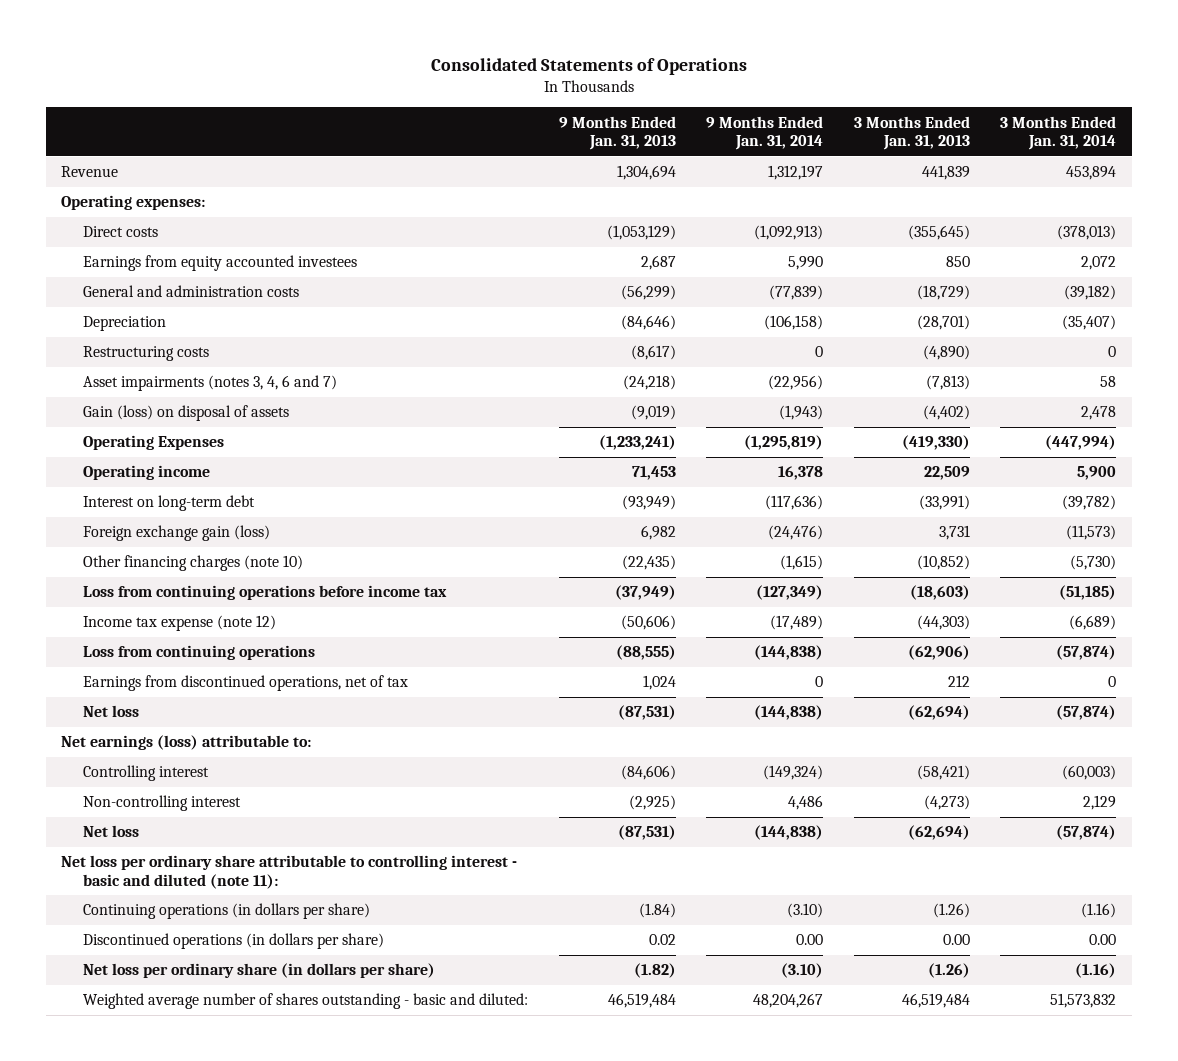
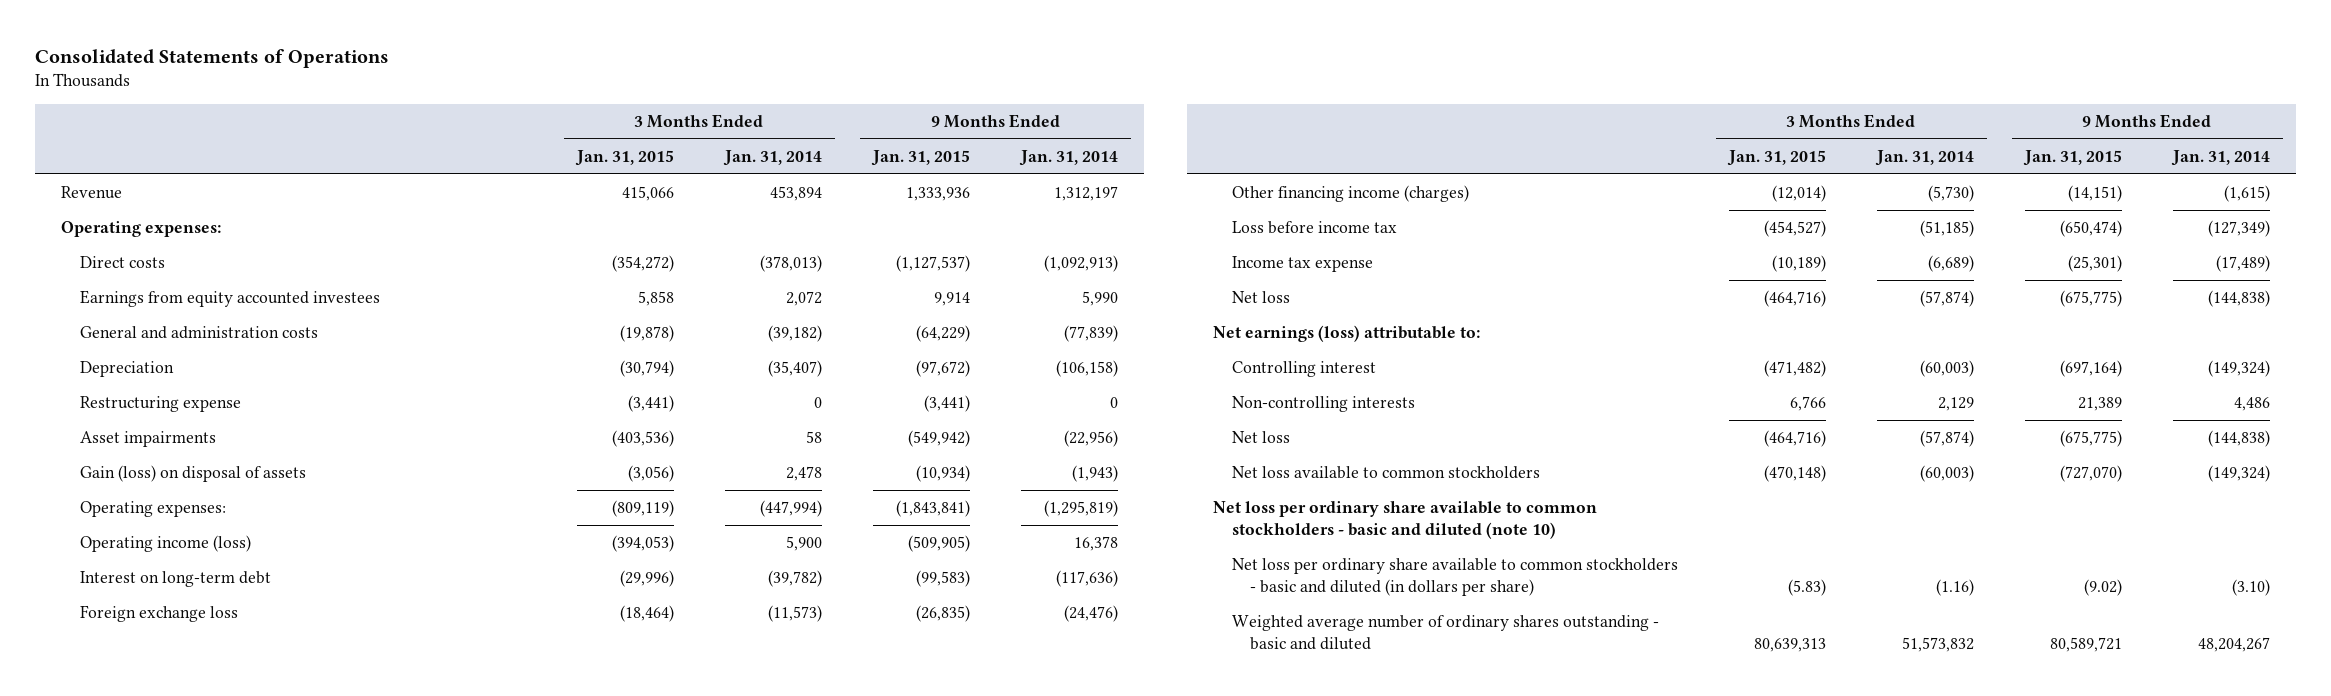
- | 9 Months Ended Jan. 31, 2013 | 9 Months Ended Jan. 31, 2014 | 3 Months Ended Jan. 31, 2013 | 3 Months Ended Jan. 31, 2014
+ | 3 Months Ended Jan. 31, 2015 | 3 Months Ended Jan. 31, 2014 | 9 Months Ended Jan. 31, 2015 | 9 Months Ended Jan. 31, 2014
- Restructuring costs | (8,617) | 0 | (4,890) | 0
- Asset impairments (notes 3, 4, 6 and 7) | (24,218) | (22,956) | (7,813) | 58
+ Restructuring expense | (3,441) | 0 | (3,441) | 0
+ Asset impairments | (403,536) | 58 | (549,942) | (22,956)
- Operating Expenses | (1,233,241) | (1,295,819) | (419,330) | (447,994)
- Operating income | 71,453 | 16,378 | 22,509 | 5,900
+ Operating expenses: | (809,119) | (447,994) | (1,843,841) | (1,295,819)
+ Operating income (loss) | (394,053) | 5,900 | (509,905) | 16,378
- Foreign exchange gain (loss) | 6,982 | (24,476) | 3,731 | (11,573)
- Other financing charges (note 10) | (22,435) | (1,615) | (10,852) | (5,730)
- Loss from continuing operations before income tax | (37,949) | (127,349) | (18,603) | (51,185)
- Income tax expense (note 12) | (50,606) | (17,489) | (44,303) | (6,689)
- Loss from continuing operations | (88,555) | (144,838) | (62,906) | (57,874)
- Earnings from discontinued operations, net of tax | 1,024 | 0 | 212 | 0
+ Foreign exchange loss | (18,464) | (11,573) | (26,835) | (24,476)
+ Other financing income (charges) | (12,014) | (5,730) | (14,151) | (1,615)
+ Loss before income tax | (454,527) | (51,185) | (650,474) | (127,349)
+ Income tax expense | (10,189) | (6,689) | (25,301) | (17,489)
- Non-controlling interest | (2,925) | 4,486 | (4,273) | 2,129
+ Non-controlling interests | 6,766 | 2,129 | 21,389 | 4,486
- Net loss per ordinary share attributable to controlling interest - basic and diluted (note 11):
- Continuing operations (in dollars per share) | (1.84) | (3.10) | (1.26) | (1.16)
- Discontinued operations (in dollars per share) | 0.02 | 0.00 | 0.00 | 0.00
- Net loss per ordinary share (in dollars per share) | (1.82) | (3.10) | (1.26) | (1.16)
- Weighted average number of shares outstanding - basic and diluted: | 46,519,484 | 48,204,267 | 46,519,484 | 51,573,832
+ Net loss available to common stockholders | (470,148) | (60,003) | (727,070) | (149,324)
+ Net loss per ordinary share available to common stockholders - basic and diluted (note 10)
+ Net loss per ordinary share available to common stockholders - basic and diluted (in dollars per share) | (5.83) | (1.16) | (9.02) | (3.10)
+ Weighted average number of ordinary shares outstanding - basic and diluted | 80,639,313 | 51,573,832 | 80,589,721 | 48,204,267

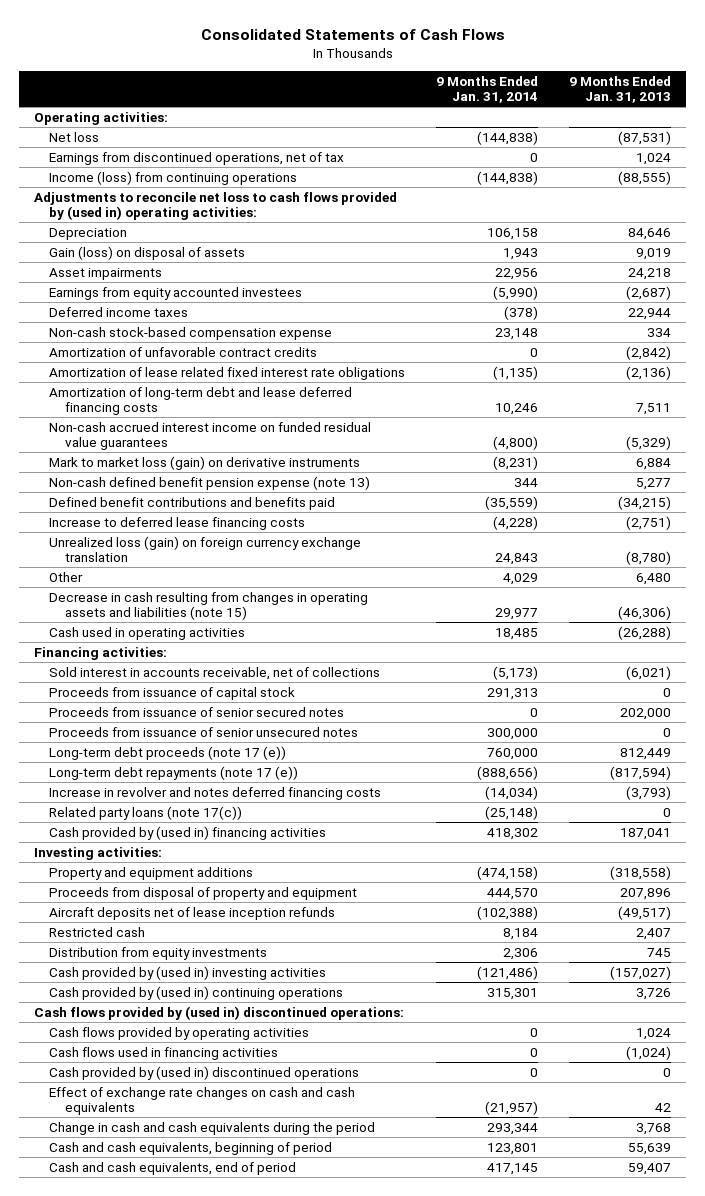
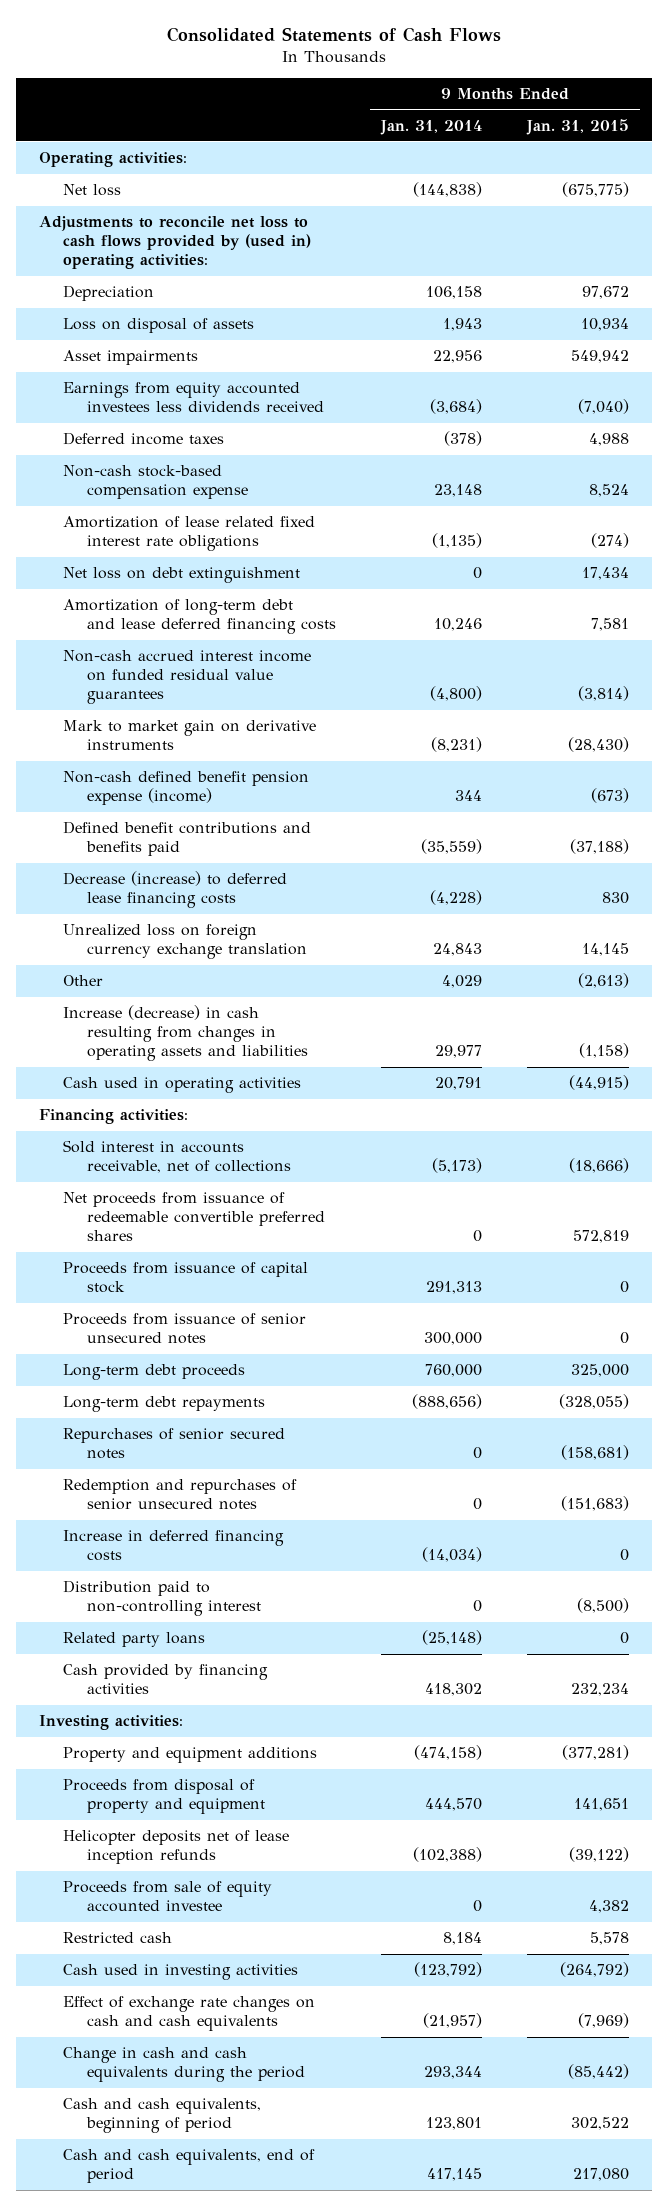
- | 9 Months Ended Jan. 31, 2014 | 9 Months Ended Jan. 31, 2013
+ | 9 Months Ended Jan. 31, 2014 | 9 Months Ended Jan. 31, 2015
- Earnings from discontinued operations, net of tax | 0 | 1,024
- Income (loss) from continuing operations | (144,838) | (88,555)
- Gain (loss) on disposal of assets | 1,943 | 9,019
+ Loss on disposal of assets | 1,943 | 10,934
- Earnings from equity accounted investees | (5,990) | (2,687)
+ Earnings from equity accounted investees less dividends received | (3,684) | (7,040)
- Amortization of unfavorable contract credits | 0 | (2,842)
+ Net loss on debt extinguishment | 0 | 17,434
- Mark to market loss (gain) on derivative instruments | (8,231) | 6,884
- Non-cash defined benefit pension expense (note 13) | 344 | 5,277
+ Mark to market gain on derivative instruments | (8,231) | (28,430)
+ Non-cash defined benefit pension expense (income) | 344 | (673)
- Increase to deferred lease financing costs | (4,228) | (2,751)
- Unrealized loss (gain) on foreign currency exchange translation | 24,843 | (8,780)
+ Decrease (increase) to deferred lease financing costs | (4,228) | 830
+ Unrealized loss on foreign currency exchange translation | 24,843 | 14,145
- Decrease in cash resulting from changes in operating assets and liabilities (note 15) | 29,977 | (46,306)
- Cash used in operating activities | 18,485 | (26,288)
+ Increase (decrease) in cash resulting from changes in operating assets and liabilities | 29,977 | (1,158)
+ Cash used in operating activities | 20,791 | (44,915)
+ Net proceeds from issuance of redeemable convertible preferred shares | 0 | 572,819
- Proceeds from issuance of senior secured notes | 0 | 202,000
- Long-term debt proceeds (note 17 (e)) | 760,000 | 812,449
- Long-term debt repayments (note 17 (e)) | (888,656) | (817,594)
- Increase in revolver and notes deferred financing costs | (14,034) | (3,793)
- Related party loans (note 17(c)) | (25,148) | 0
- Cash provided by (used in) financing activities | 418,302 | 187,041
+ Long-term debt proceeds | 760,000 | 325,000
+ Long-term debt repayments | (888,656) | (328,055)
+ Repurchases of senior secured notes | 0 | (158,681)
+ Redemption and repurchases of senior unsecured notes | 0 | (151,683)
+ Increase in deferred financing costs | (14,034) | 0
+ Distribution paid to non-controlling interest | 0 | (8,500)
+ Related party loans | (25,148) | 0
+ Cash provided by financing activities | 418,302 | 232,234
- Aircraft deposits net of lease inception refunds | (102,388) | (49,517)
+ Helicopter deposits net of lease inception refunds | (102,388) | (39,122)
+ Proceeds from sale of equity accounted investee | 0 | 4,382
- Distribution from equity investments | 2,306 | 745
- Cash provided by (used in) investing activities | (121,486) | (157,027)
- Cash provided by (used in) continuing operations | 315,301 | 3,726
- Cash flows provided by (used in) discontinued operations:
- Cash flows provided by operating activities | 0 | 1,024
- Cash flows used in financing activities | 0 | (1,024)
- Cash provided by (used in) discontinued operations | 0 | 0
+ Cash used in investing activities | (123,792) | (264,792)

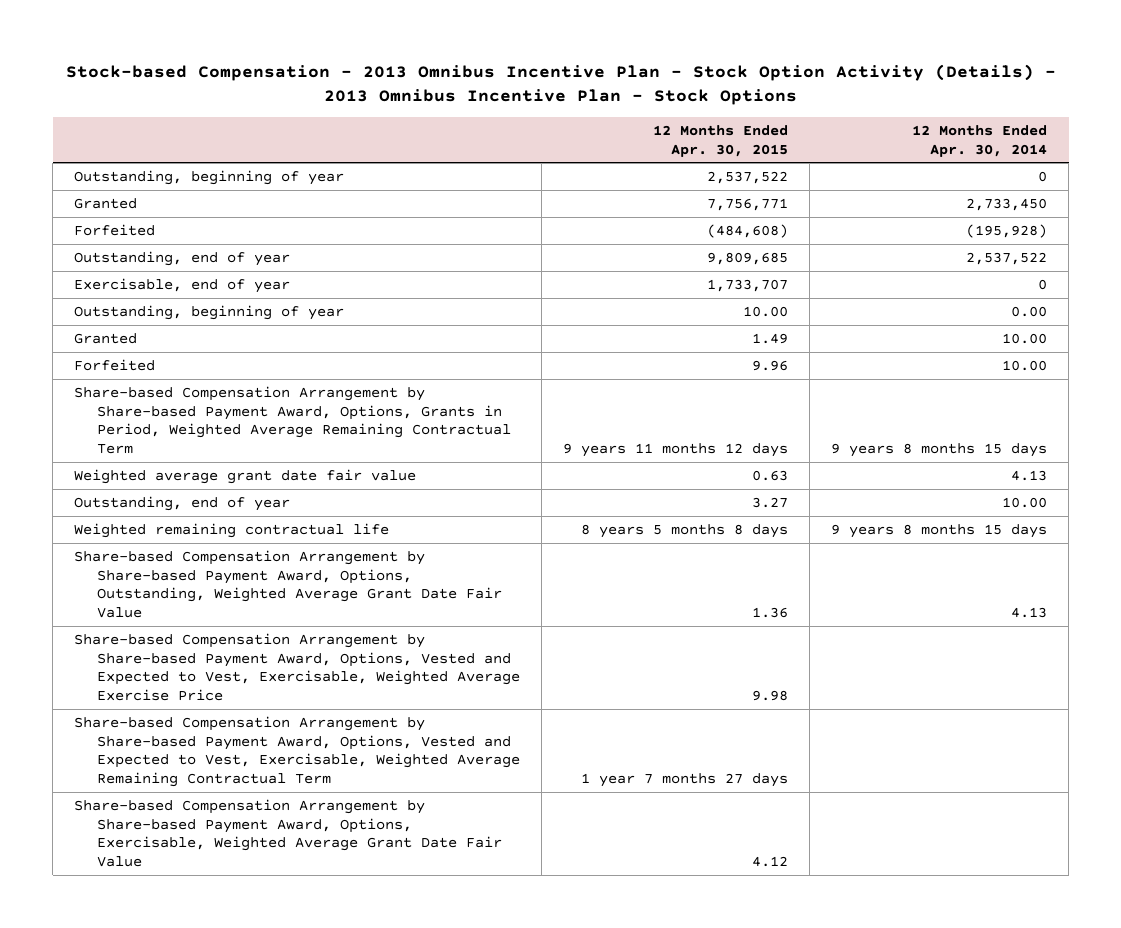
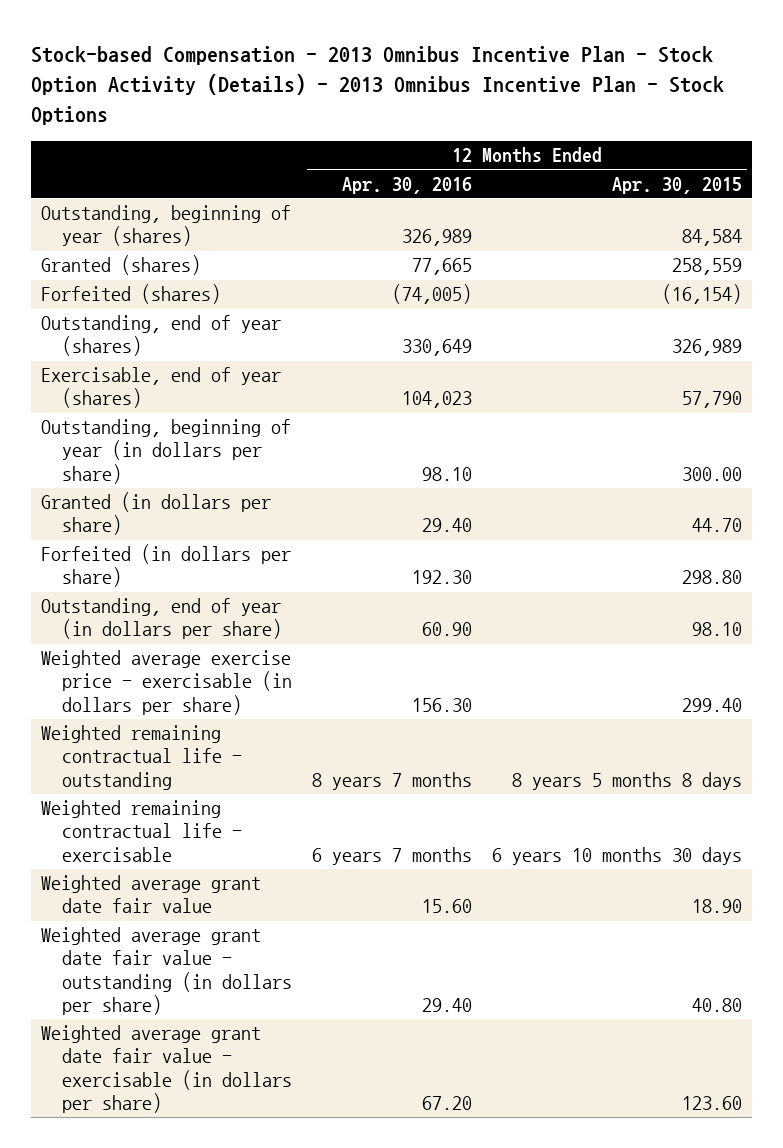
- | 12 Months Ended Apr. 30, 2015 | 12 Months Ended Apr. 30, 2014
+ | 12 Months Ended Apr. 30, 2016 | 12 Months Ended Apr. 30, 2015
- Outstanding, beginning of year | 2,537,522 | 0
- Granted | 7,756,771 | 2,733,450
- Forfeited | (484,608) | (195,928)
- Outstanding, end of year | 9,809,685 | 2,537,522
- Exercisable, end of year | 1,733,707 | 0
- Outstanding, beginning of year | 10.00 | 0.00
- Granted | 1.49 | 10.00
- Forfeited | 9.96 | 10.00
- Share-based Compensation Arrangement by Share-based Payment Award, Options, Grants in Period, Weighted Average Remaining Contractual Term | 9 years 11 months 12 days | 9 years 8 months 15 days
- Weighted average grant date fair value | 0.63 | 4.13
- Outstanding, end of year | 3.27 | 10.00
- Weighted remaining contractual life | 8 years 5 months 8 days | 9 years 8 months 15 days
- Share-based Compensation Arrangement by Share-based Payment Award, Options, Outstanding, Weighted Average Grant Date Fair Value | 1.36 | 4.13
- Share-based Compensation Arrangement by Share-based Payment Award, Options, Vested and Expected to Vest, Exercisable, Weighted Average Exercise Price | 9.98 |
- Share-based Compensation Arrangement by Share-based Payment Award, Options, Vested and Expected to Vest, Exercisable, Weighted Average Remaining Contractual Term | 1 year 7 months 27 days |
- Share-based Compensation Arrangement by Share-based Payment Award, Options, Exercisable, Weighted Average Grant Date Fair Value | 4.12 |
+ Outstanding, beginning of year (shares) | 326,989 | 84,584
+ Granted (shares) | 77,665 | 258,559
+ Forfeited (shares) | (74,005) | (16,154)
+ Outstanding, end of year (shares) | 330,649 | 326,989
+ Exercisable, end of year (shares) | 104,023 | 57,790
+ Outstanding, beginning of year (in dollars per share) | 98.10 | 300.00
+ Granted (in dollars per share) | 29.40 | 44.70
+ Forfeited (in dollars per share) | 192.30 | 298.80
+ Outstanding, end of year (in dollars per share) | 60.90 | 98.10
+ Weighted average exercise price - exercisable (in dollars per share) | 156.30 | 299.40
+ Weighted remaining contractual life - outstanding | 8 years 7 months | 8 years 5 months 8 days
+ Weighted remaining contractual life - exercisable | 6 years 7 months | 6 years 10 months 30 days
+ Weighted average grant date fair value | 15.60 | 18.90
+ Weighted average grant date fair value - outstanding (in dollars per share) | 29.40 | 40.80
+ Weighted average grant date fair value - exercisable (in dollars per share) | 67.20 | 123.60

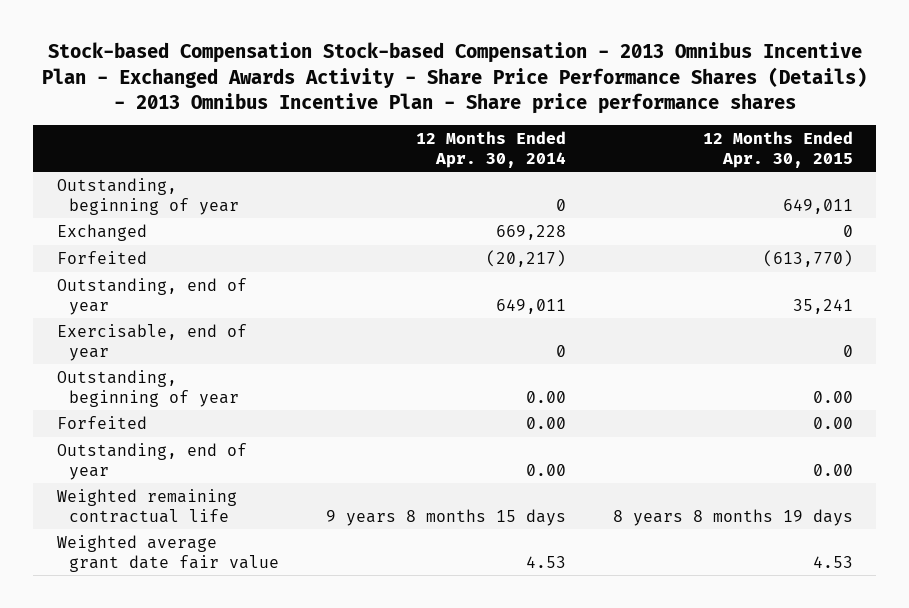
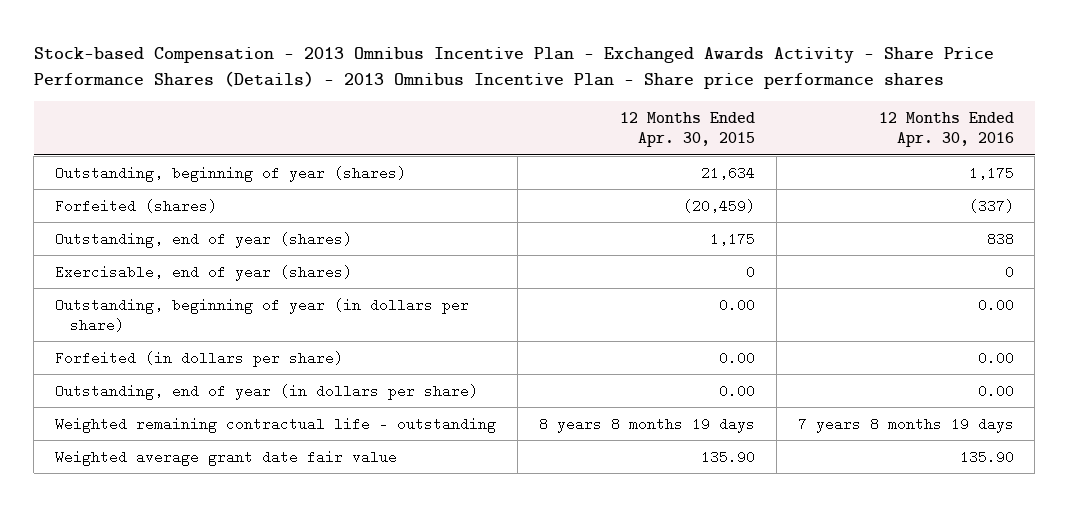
- Stock-based Compensation Stock-based Compensation - 2013 Omnibus Incentive Plan - Exchanged Awards Activity - Share Price Performance Shares (Details) - 2013 Omnibus Incentive Plan - Share price performance shares
+ Stock-based Compensation - 2013 Omnibus Incentive Plan - Exchanged Awards Activity - Share Price Performance Shares (Details) - 2013 Omnibus Incentive Plan - Share price performance shares
- | 12 Months Ended Apr. 30, 2014 | 12 Months Ended Apr. 30, 2015
+ | 12 Months Ended Apr. 30, 2015 | 12 Months Ended Apr. 30, 2016
- Outstanding, beginning of year | 0 | 649,011
- Exchanged | 669,228 | 0
- Forfeited | (20,217) | (613,770)
- Outstanding, end of year | 649,011 | 35,241
- Exercisable, end of year | 0 | 0
- Outstanding, beginning of year | 0.00 | 0.00
- Forfeited | 0.00 | 0.00
- Outstanding, end of year | 0.00 | 0.00
- Weighted remaining contractual life | 9 years 8 months 15 days | 8 years 8 months 19 days
- Weighted average grant date fair value | 4.53 | 4.53
+ Outstanding, beginning of year (shares) | 21,634 | 1,175
+ Forfeited (shares) | (20,459) | (337)
+ Outstanding, end of year (shares) | 1,175 | 838
+ Exercisable, end of year (shares) | 0 | 0
+ Outstanding, beginning of year (in dollars per share) | 0.00 | 0.00
+ Forfeited (in dollars per share) | 0.00 | 0.00
+ Outstanding, end of year (in dollars per share) | 0.00 | 0.00
+ Weighted remaining contractual life - outstanding | 8 years 8 months 19 days | 7 years 8 months 19 days
+ Weighted average grant date fair value | 135.90 | 135.90

